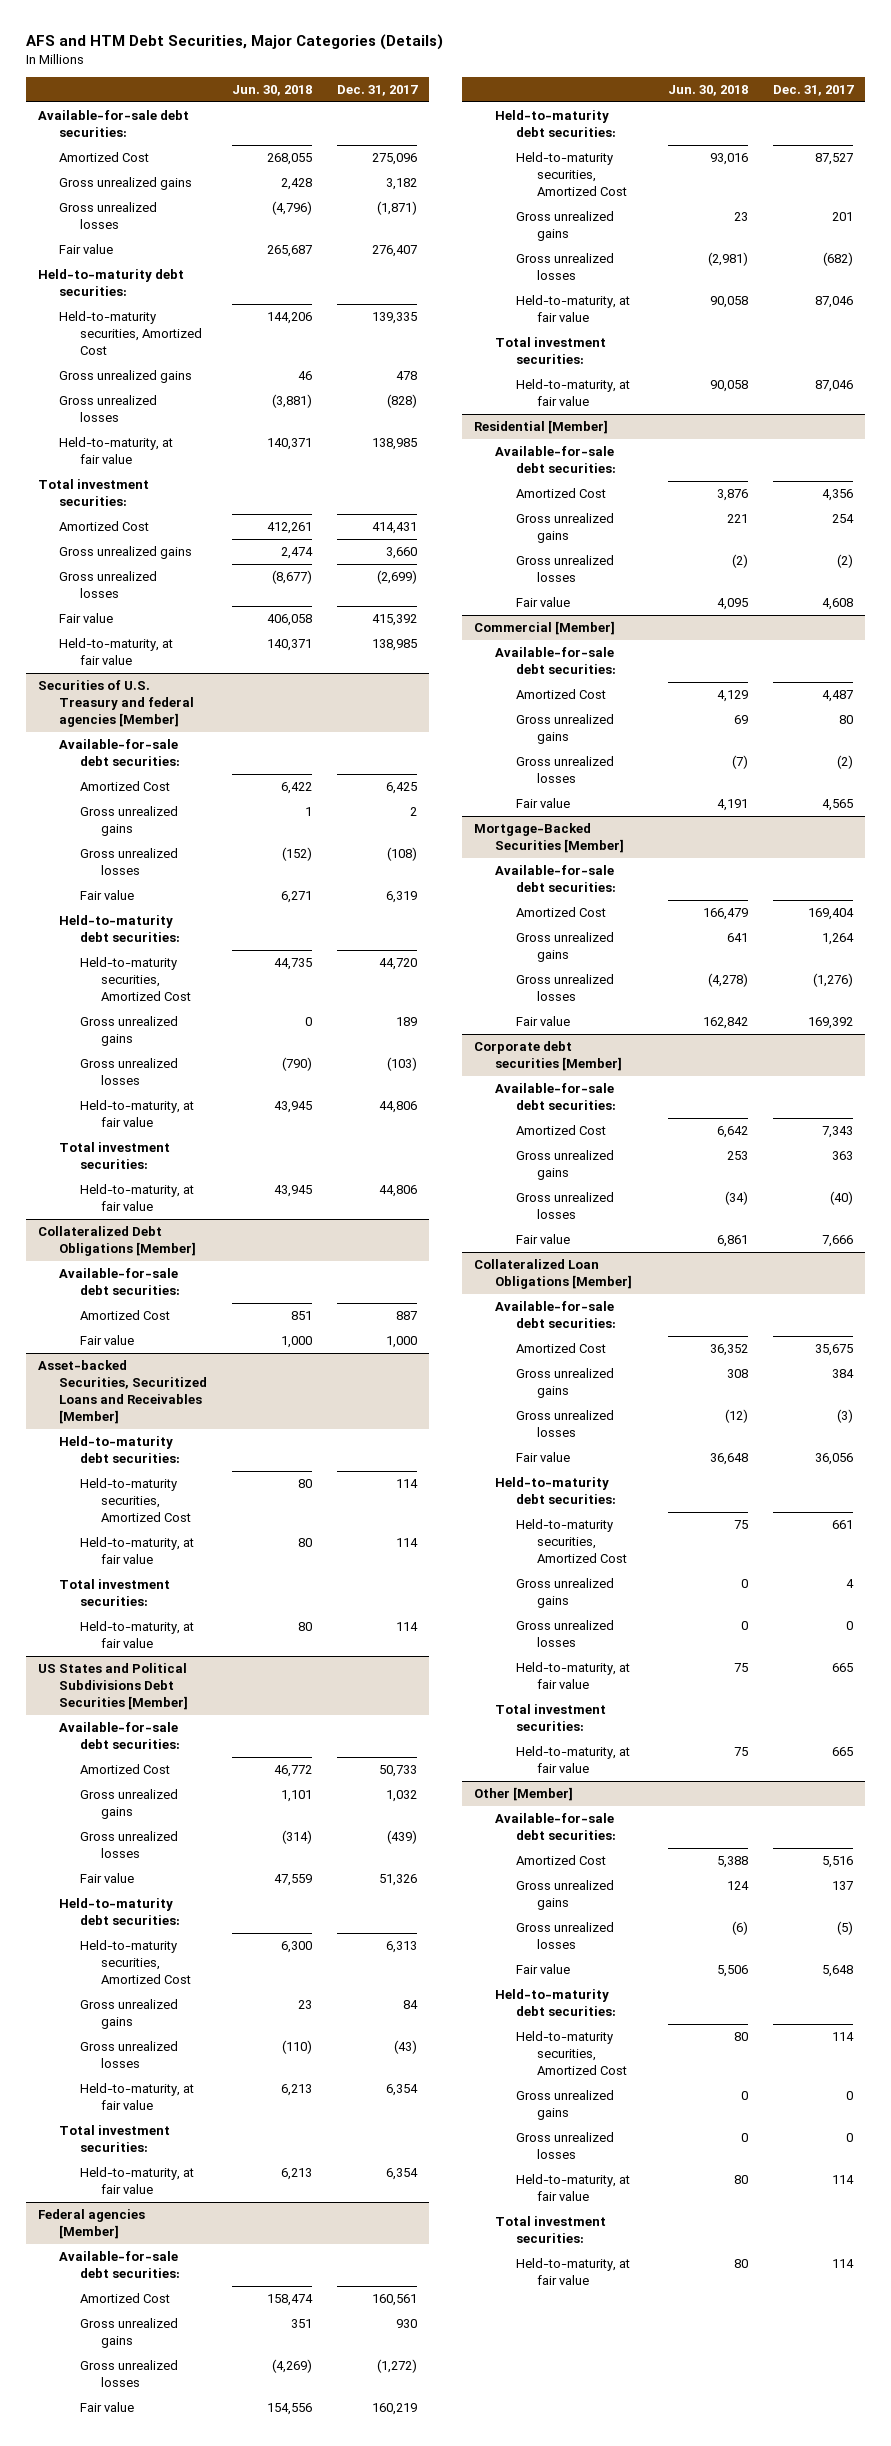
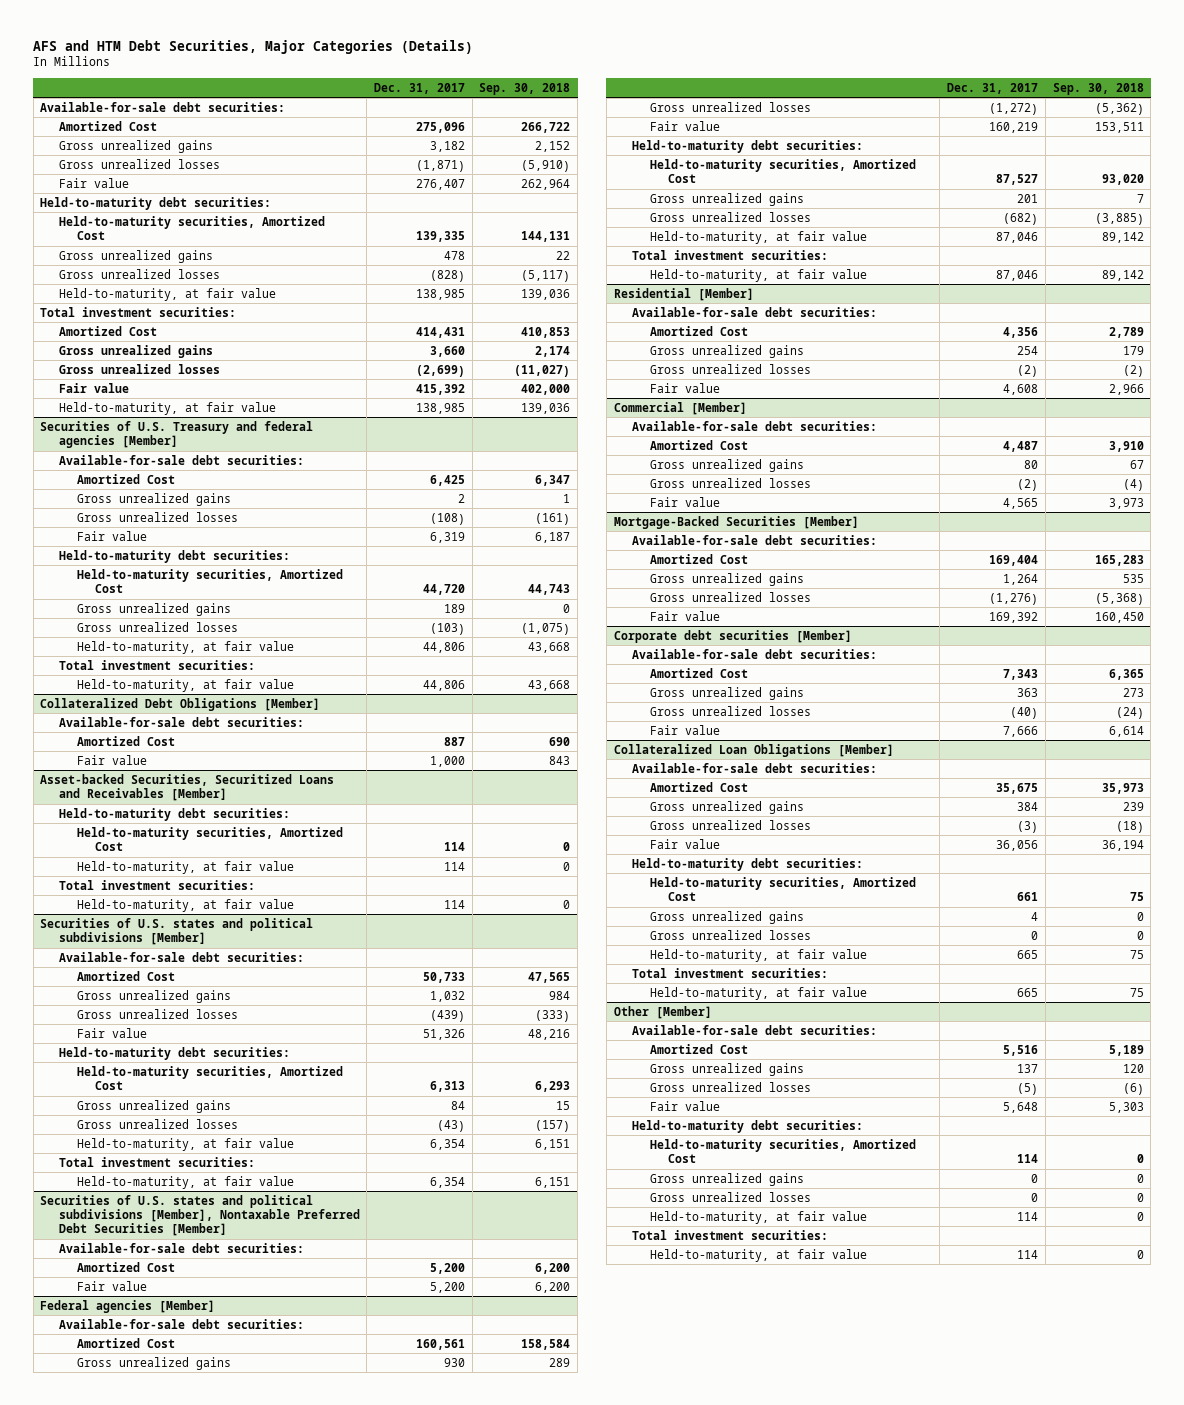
- | Jun. 30, 2018 | Dec. 31, 2017
+ | Dec. 31, 2017 | Sep. 30, 2018
- US States and Political Subdivisions Debt Securities [Member]
+ Securities of U.S. states and political subdivisions [Member]
+ Securities of U.S. states and political subdivisions [Member], Nontaxable Preferred Debt Securities [Member]
+ Available-for-sale debt securities:
+ Amortized Cost | 5,200 | 6,200
+ Fair value | 5,200 | 6,200

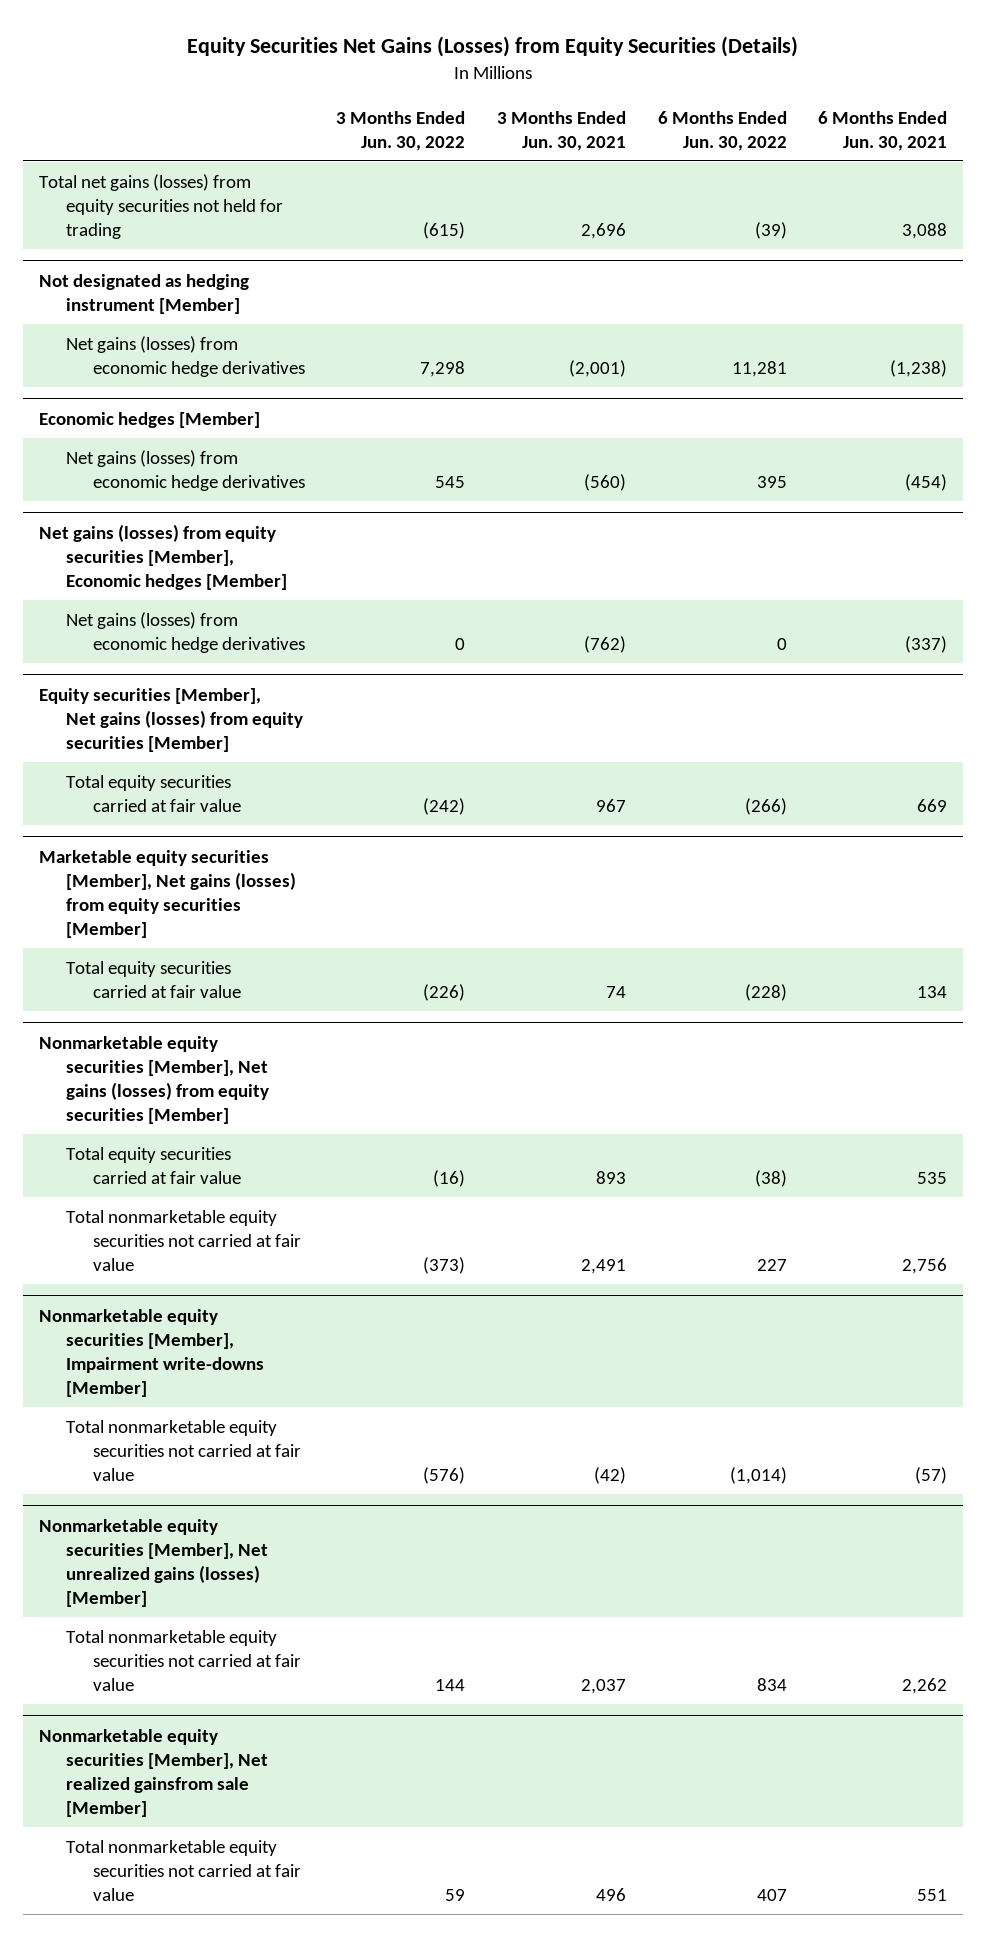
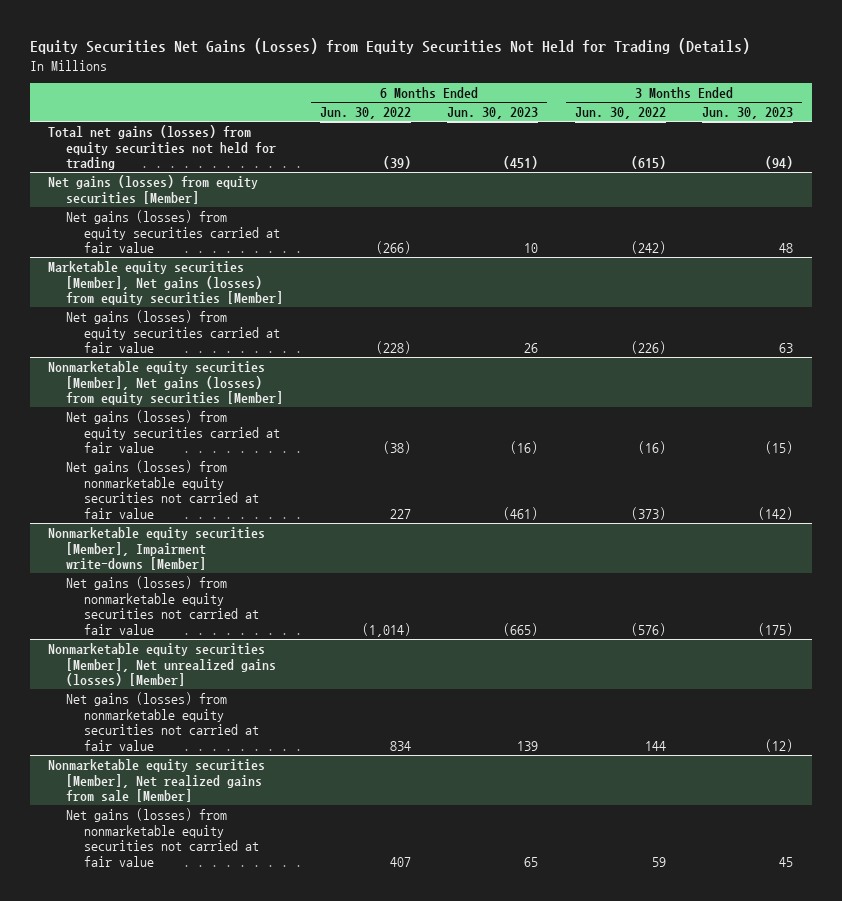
- Equity Securities Net Gains (Losses) from Equity Securities (Details)
+ Equity Securities Net Gains (Losses) from Equity Securities Not Held for Trading (Details)
- | 3 Months Ended Jun. 30, 2022 | 3 Months Ended Jun. 30, 2021 | 6 Months Ended Jun. 30, 2022 | 6 Months Ended Jun. 30, 2021
+ | 6 Months Ended Jun. 30, 2022 | 6 Months Ended Jun. 30, 2023 | 3 Months Ended Jun. 30, 2022 | 3 Months Ended Jun. 30, 2023
- Not designated as hedging instrument [Member]
- Net gains (losses) from economic hedge derivatives | 7,298 | (2,001) | 11,281 | (1,238)
- Economic hedges [Member]
- Net gains (losses) from economic hedge derivatives | 545 | (560) | 395 | (454)
- Net gains (losses) from equity securities [Member], Economic hedges [Member]
- Net gains (losses) from economic hedge derivatives | 0 | (762) | 0 | (337)
- Equity securities [Member], Net gains (losses) from equity securities [Member]
- Total equity securities carried at fair value | (242) | 967 | (266) | 669
+ Net gains (losses) from equity securities [Member]
+ Net gains (losses) from equity securities carried at fair value | (266) | 10 | (242) | 48
@ Marketable equity securities [Member], Net gains (losses) from equity securities [Member]
- Total equity securities carried at fair value | (226) | 74 | (228) | 134
+ Net gains (losses) from equity securities carried at fair value | (228) | 26 | (226) | 63
@ Nonmarketable equity securities [Member], Net gains (losses) from equity securities [Member]
- Total equity securities carried at fair value | (16) | 893 | (38) | 535
- Total nonmarketable equity securities not carried at fair value | (373) | 2,491 | 227 | 2,756
+ Net gains (losses) from equity securities carried at fair value | (38) | (16) | (16) | (15)
+ Net gains (losses) from nonmarketable equity securities not carried at fair value | 227 | (461) | (373) | (142)
@ Nonmarketable equity securities [Member], Impairment write-downs [Member]
- Total nonmarketable equity securities not carried at fair value | (576) | (42) | (1,014) | (57)
+ Net gains (losses) from nonmarketable equity securities not carried at fair value | (1,014) | (665) | (576) | (175)
@ Nonmarketable equity securities [Member], Net unrealized gains (losses) [Member]
- Total nonmarketable equity securities not carried at fair value | 144 | 2,037 | 834 | 2,262
- Nonmarketable equity securities [Member], Net realized gainsfrom sale [Member]
- Total nonmarketable equity securities not carried at fair value | 59 | 496 | 407 | 551
@ Nonmarketable equity securities [Member], Net unrealized gains (losses) [Member]
+ Net gains (losses) from nonmarketable equity securities not carried at fair value | 834 | 139 | 144 | (12)
+ Nonmarketable equity securities [Member], Net realized gains from sale [Member]
+ Net gains (losses) from nonmarketable equity securities not carried at fair value | 407 | 65 | 59 | 45

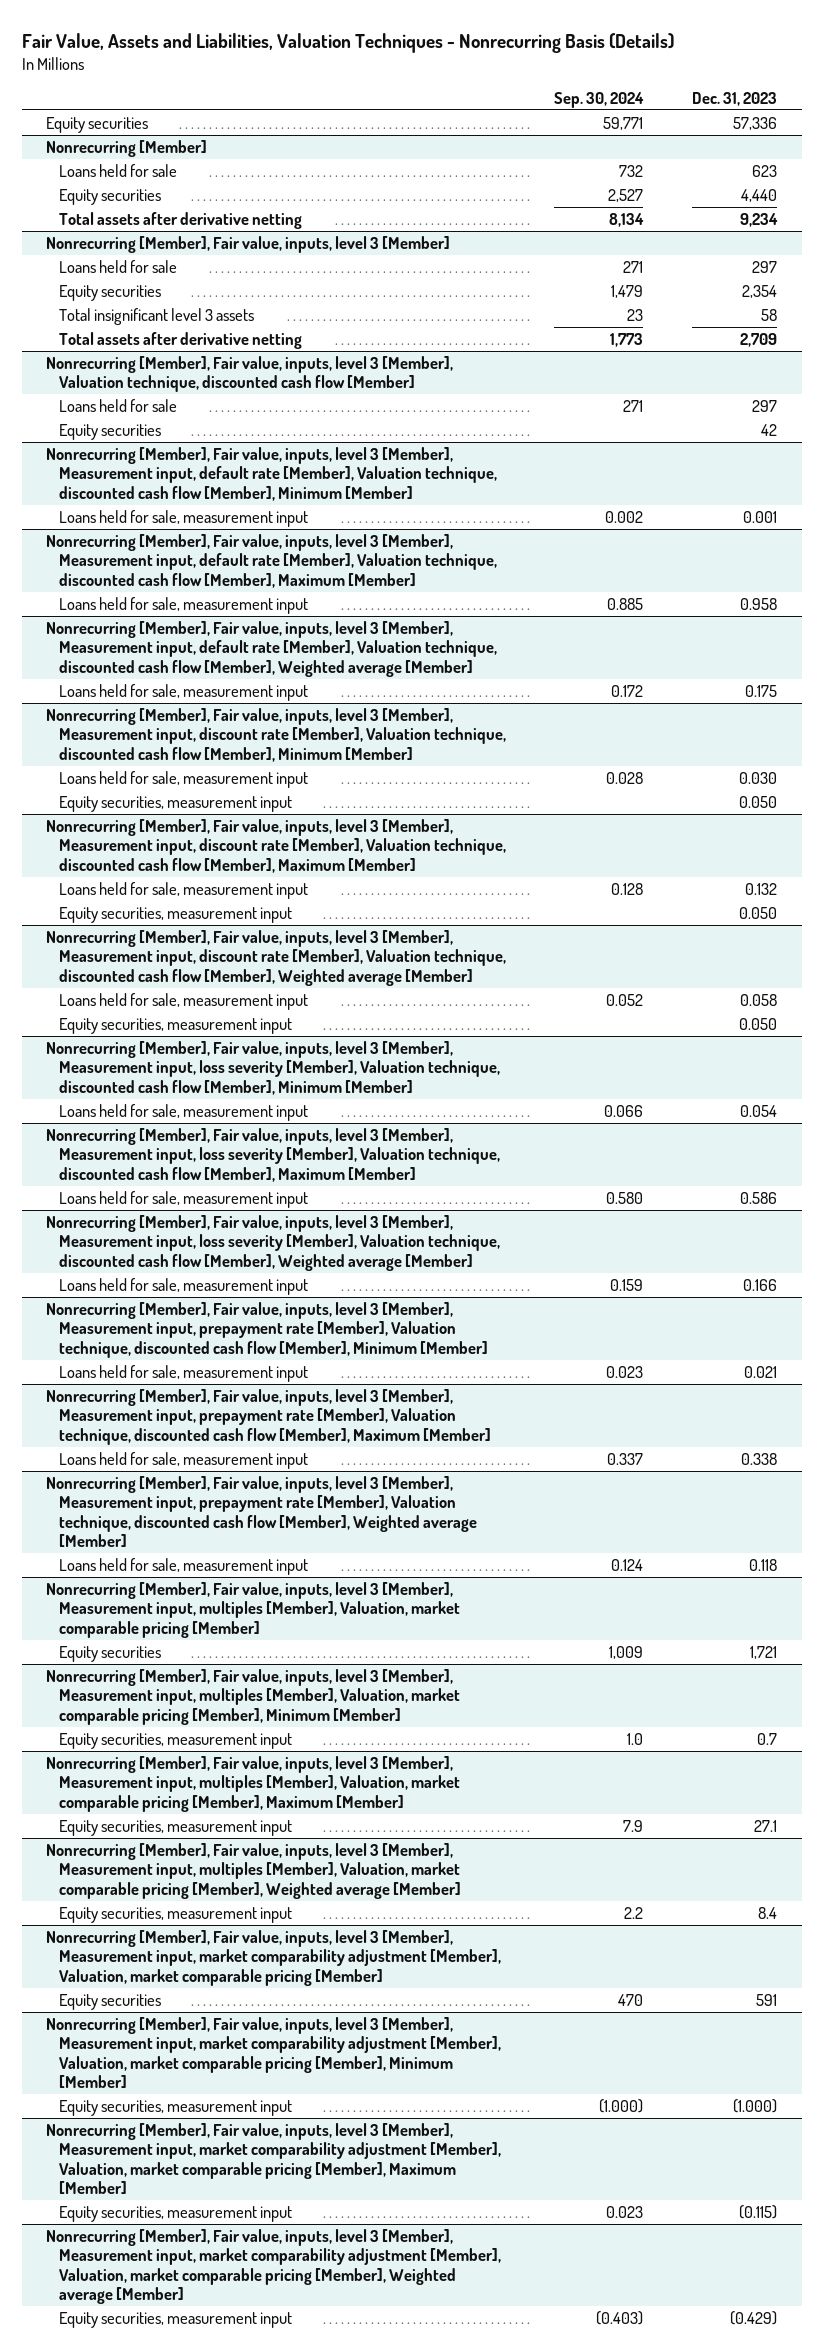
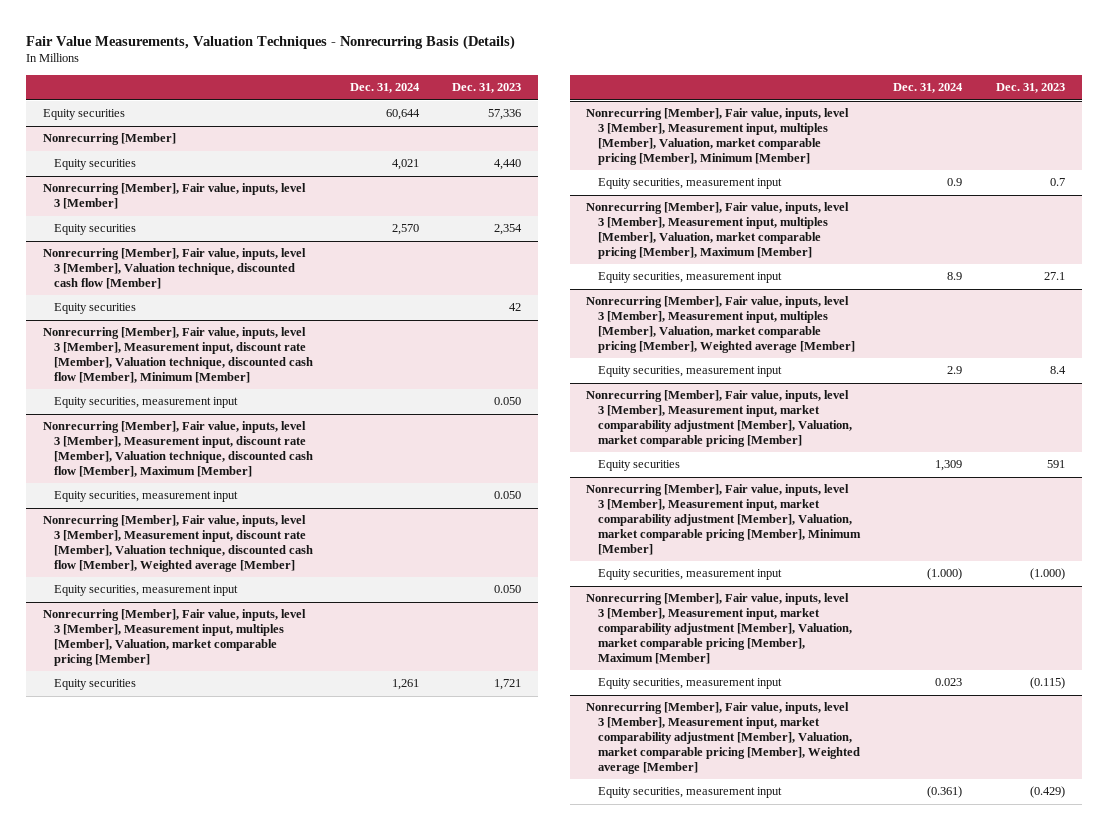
- Fair Value, Assets and Liabilities, Valuation Techniques - Nonrecurring Basis (Details)
+ Fair Value Measurements, Valuation Techniques - Nonrecurring Basis (Details)
- | Sep. 30, 2024 | Dec. 31, 2023
+ | Dec. 31, 2024 | Dec. 31, 2023
@ Nonrecurring [Member]
- Loans held for sale | 732 | 623
- Total assets after derivative netting | 8,134 | 9,234
@ Nonrecurring [Member], Fair value, inputs, level 3 [Member]
- Loans held for sale | 271 | 297
- Total insignificant level 3 assets | 23 | 58
- Total assets after derivative netting | 1,773 | 2,709
@ Nonrecurring [Member], Fair value, inputs, level 3 [Member], Valuation technique, discounted cash flow [Member]
- Loans held for sale | 271 | 297
- Nonrecurring [Member], Fair value, inputs, level 3 [Member], Measurement input, default rate [Member], Valuation technique, discounted cash flow [Member], Minimum [Member]
- Loans held for sale, measurement input | 0.002 | 0.001
- Nonrecurring [Member], Fair value, inputs, level 3 [Member], Measurement input, default rate [Member], Valuation technique, discounted cash flow [Member], Maximum [Member]
- Loans held for sale, measurement input | 0.885 | 0.958
- Nonrecurring [Member], Fair value, inputs, level 3 [Member], Measurement input, default rate [Member], Valuation technique, discounted cash flow [Member], Weighted average [Member]
- Loans held for sale, measurement input | 0.172 | 0.175
@ Nonrecurring [Member], Fair value, inputs, level 3 [Member], Measurement input, discount rate [Member], Valuation technique, discounted cash flow [Member], Minimum [Member]
- Loans held for sale, measurement input | 0.028 | 0.030
@ Nonrecurring [Member], Fair value, inputs, level 3 [Member], Measurement input, discount rate [Member], Valuation technique, discounted cash flow [Member], Maximum [Member]
- Loans held for sale, measurement input | 0.128 | 0.132
@ Nonrecurring [Member], Fair value, inputs, level 3 [Member], Measurement input, discount rate [Member], Valuation technique, discounted cash flow [Member], Weighted average [Member]
- Loans held for sale, measurement input | 0.052 | 0.058
- Nonrecurring [Member], Fair value, inputs, level 3 [Member], Measurement input, loss severity [Member], Valuation technique, discounted cash flow [Member], Minimum [Member]
- Loans held for sale, measurement input | 0.066 | 0.054
- Nonrecurring [Member], Fair value, inputs, level 3 [Member], Measurement input, loss severity [Member], Valuation technique, discounted cash flow [Member], Maximum [Member]
- Loans held for sale, measurement input | 0.580 | 0.586
- Nonrecurring [Member], Fair value, inputs, level 3 [Member], Measurement input, loss severity [Member], Valuation technique, discounted cash flow [Member], Weighted average [Member]
- Loans held for sale, measurement input | 0.159 | 0.166
- Nonrecurring [Member], Fair value, inputs, level 3 [Member], Measurement input, prepayment rate [Member], Valuation technique, discounted cash flow [Member], Minimum [Member]
- Loans held for sale, measurement input | 0.023 | 0.021
- Nonrecurring [Member], Fair value, inputs, level 3 [Member], Measurement input, prepayment rate [Member], Valuation technique, discounted cash flow [Member], Maximum [Member]
- Loans held for sale, measurement input | 0.337 | 0.338
- Nonrecurring [Member], Fair value, inputs, level 3 [Member], Measurement input, prepayment rate [Member], Valuation technique, discounted cash flow [Member], Weighted average [Member]
- Loans held for sale, measurement input | 0.124 | 0.118

